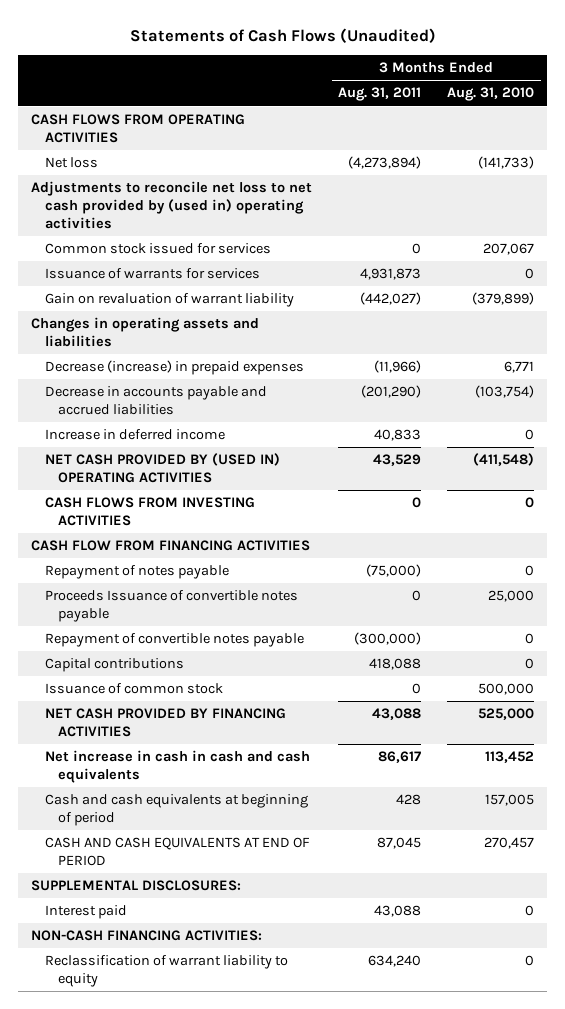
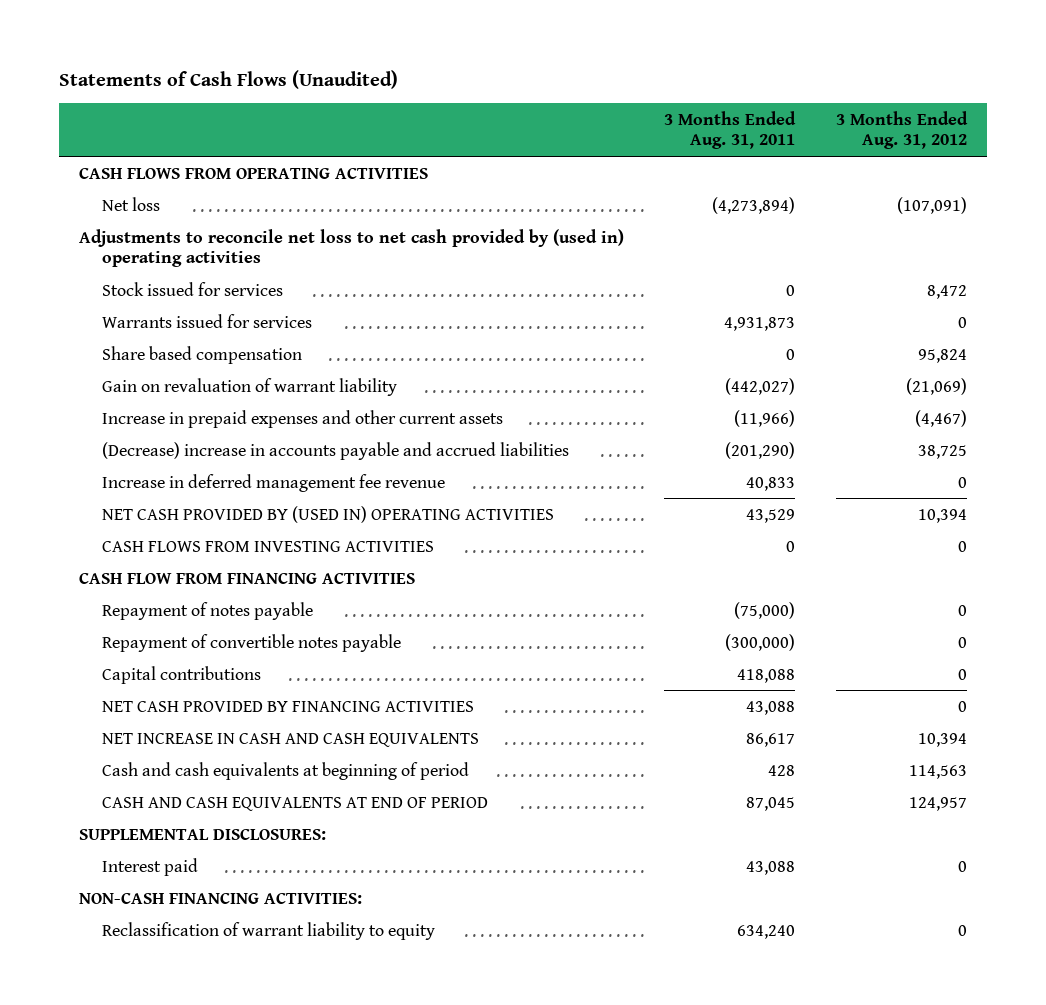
- | 3 Months Ended Aug. 31, 2011 | 3 Months Ended Aug. 31, 2010
+ | 3 Months Ended Aug. 31, 2011 | 3 Months Ended Aug. 31, 2012
- Common stock issued for services | 0 | 207,067
- Issuance of warrants for services | 4,931,873 | 0
+ Stock issued for services | 0 | 8,472
+ Warrants issued for services | 4,931,873 | 0
+ Share based compensation | 0 | 95,824
- Changes in operating assets and liabilities
- Decrease (increase) in prepaid expenses | (11,966) | 6,771
- Decrease in accounts payable and accrued liabilities | (201,290) | (103,754)
- Increase in deferred income | 40,833 | 0
+ Increase in prepaid expenses and other current assets | (11,966) | (4,467)
+ (Decrease) increase in accounts payable and accrued liabilities | (201,290) | 38,725
+ Increase in deferred management fee revenue | 40,833 | 0
- Proceeds Issuance of convertible notes payable | 0 | 25,000
- Issuance of common stock | 0 | 500,000
- Net increase in cash in cash and cash equivalents | 86,617 | 113,452
+ NET INCREASE IN CASH AND CASH EQUIVALENTS | 86,617 | 10,394

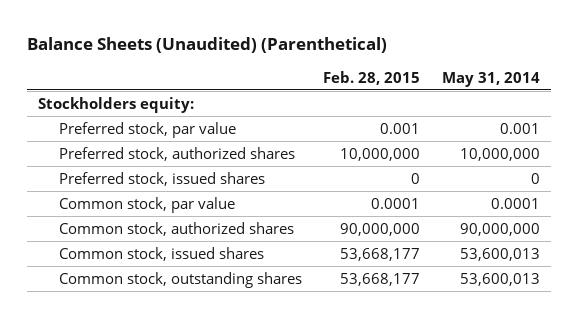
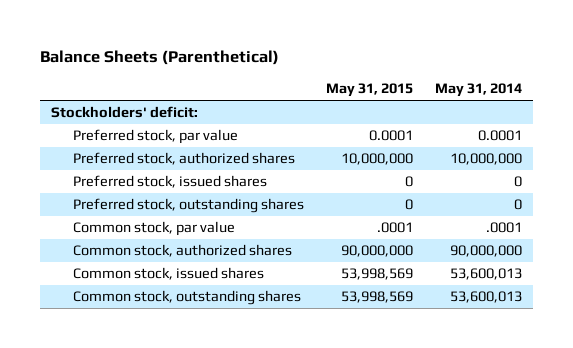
- Balance Sheets (Unaudited) (Parenthetical)
+ Balance Sheets (Parenthetical)
- | Feb. 28, 2015 | May 31, 2014
+ | May 31, 2015 | May 31, 2014
- Stockholders equity:
- Preferred stock, par value | 0.001 | 0.001
+ Stockholders' deficit:
+ Preferred stock, par value | 0.0001 | 0.0001
- Common stock, par value | 0.0001 | 0.0001
+ Preferred stock, outstanding shares | 0 | 0
+ Common stock, par value | .0001 | .0001

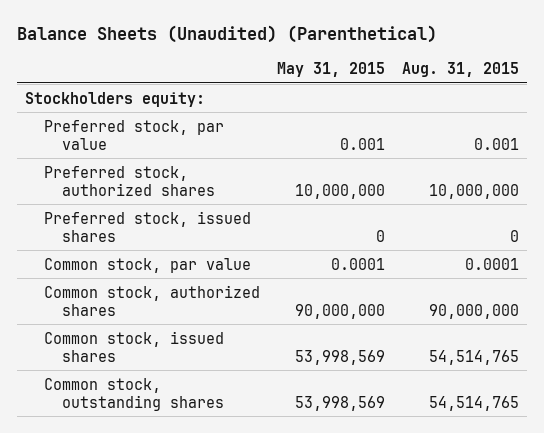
- Balance Sheets (Parenthetical)
+ Balance Sheets (Unaudited) (Parenthetical)
- | May 31, 2015 | May 31, 2014
+ | May 31, 2015 | Aug. 31, 2015
- Stockholders' deficit:
- Preferred stock, par value | 0.0001 | 0.0001
+ Stockholders equity:
+ Preferred stock, par value | 0.001 | 0.001
- Preferred stock, outstanding shares | 0 | 0
- Common stock, par value | .0001 | .0001
+ Common stock, par value | 0.0001 | 0.0001

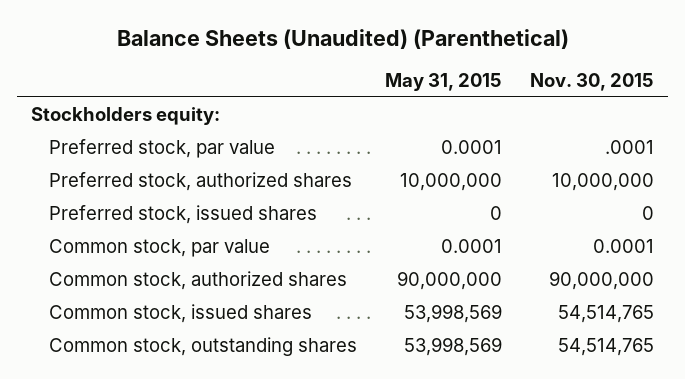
- | May 31, 2015 | Aug. 31, 2015
+ | May 31, 2015 | Nov. 30, 2015
- Preferred stock, par value | 0.001 | 0.001
+ Preferred stock, par value | 0.0001 | .0001

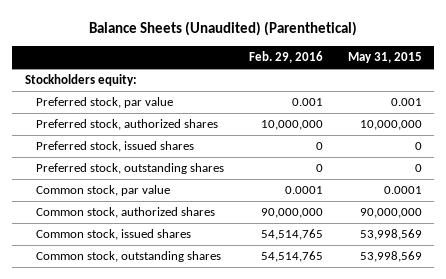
- | May 31, 2015 | Nov. 30, 2015
+ | Feb. 29, 2016 | May 31, 2015
- Preferred stock, par value | 0.0001 | .0001
+ Preferred stock, par value | 0.001 | 0.001
+ Preferred stock, outstanding shares | 0 | 0

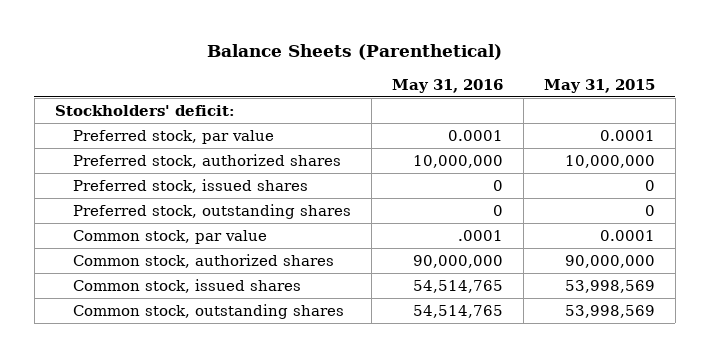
- Balance Sheets (Unaudited) (Parenthetical)
+ Balance Sheets (Parenthetical)
- | Feb. 29, 2016 | May 31, 2015
+ | May 31, 2016 | May 31, 2015
- Stockholders equity:
- Preferred stock, par value | 0.001 | 0.001
+ Stockholders' deficit:
+ Preferred stock, par value | 0.0001 | 0.0001

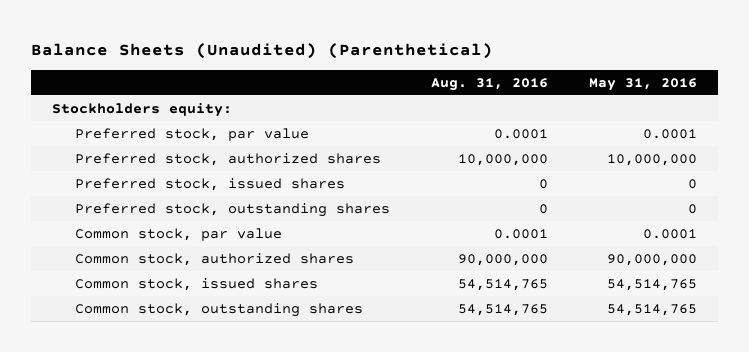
- Balance Sheets (Parenthetical)
+ Balance Sheets (Unaudited) (Parenthetical)
- | May 31, 2016 | May 31, 2015
+ | Aug. 31, 2016 | May 31, 2016
- Stockholders' deficit:
+ Stockholders equity:
- Common stock, par value | .0001 | 0.0001
+ Common stock, par value | 0.0001 | 0.0001

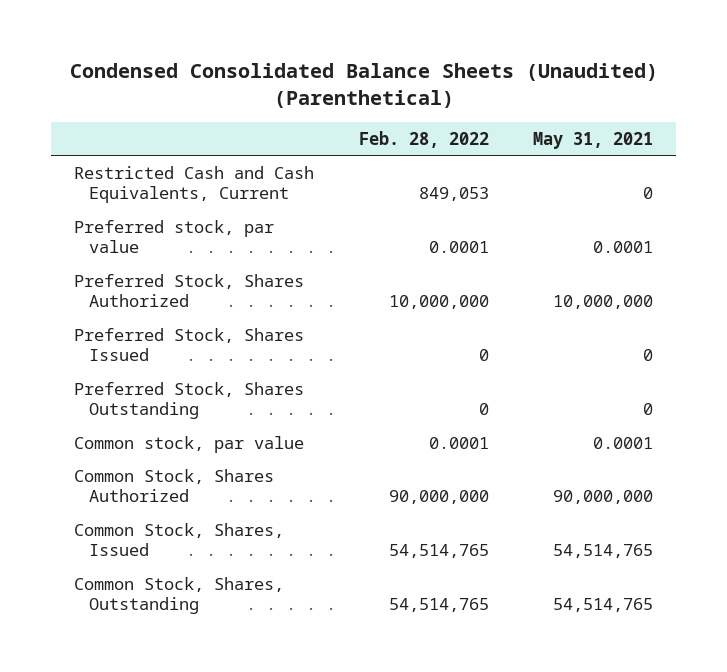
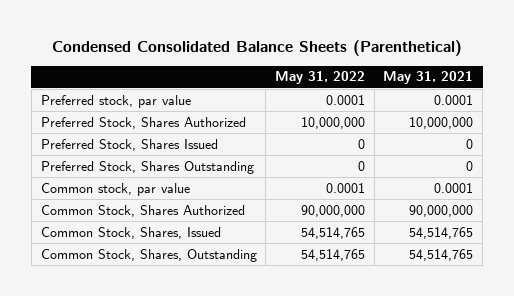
- Condensed Consolidated Balance Sheets (Unaudited) (Parenthetical)
+ Condensed Consolidated Balance Sheets (Parenthetical)
- | Feb. 28, 2022 | May 31, 2021
+ | May 31, 2022 | May 31, 2021
- Restricted Cash and Cash Equivalents, Current | 849,053 | 0

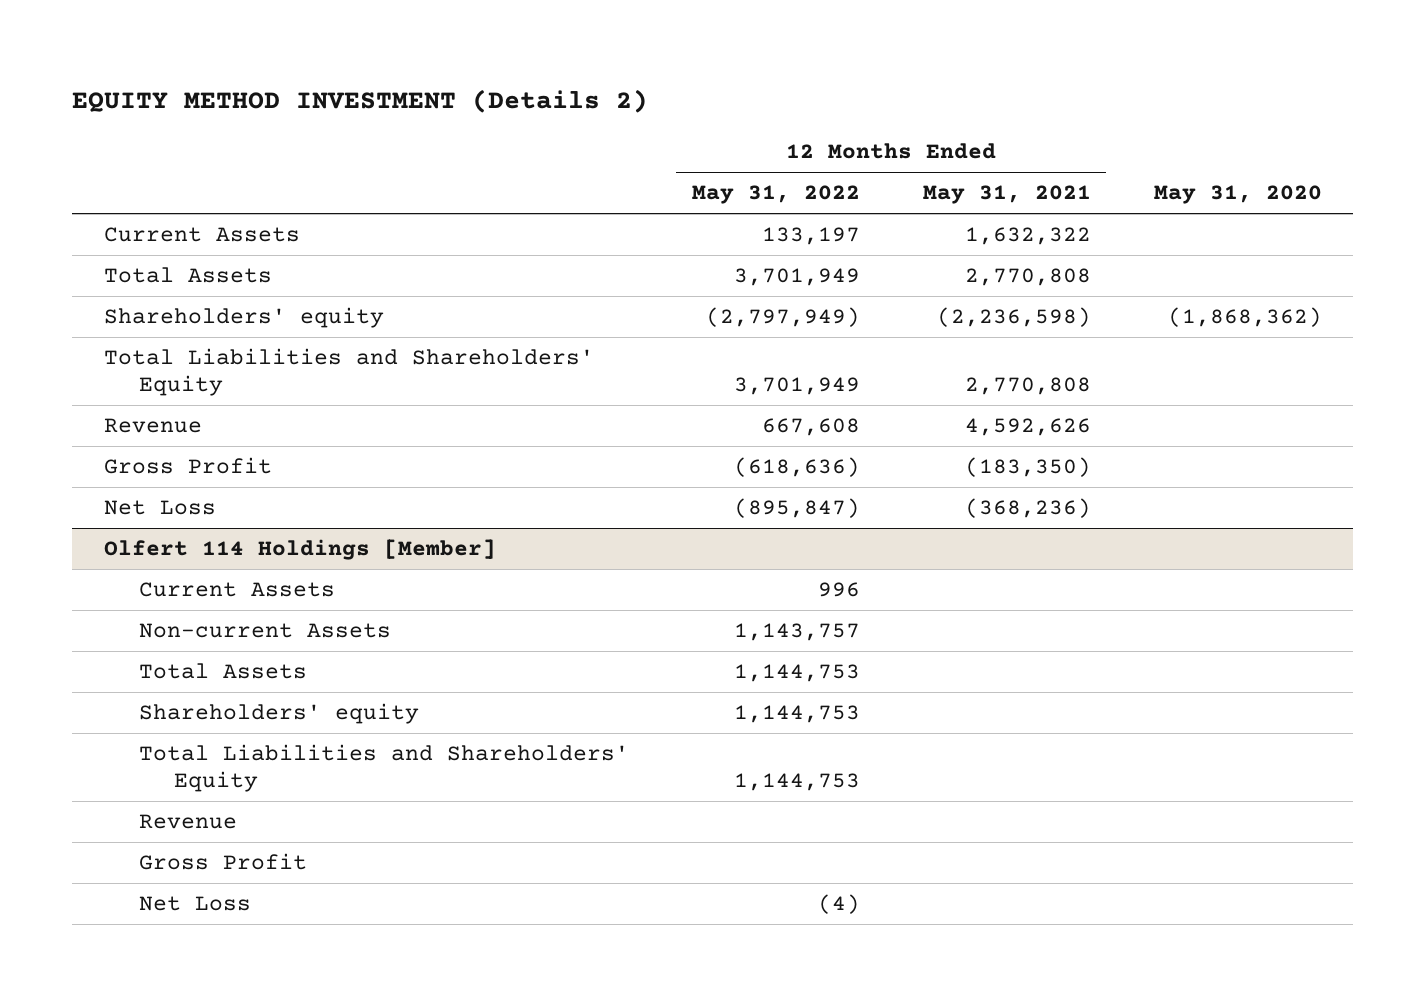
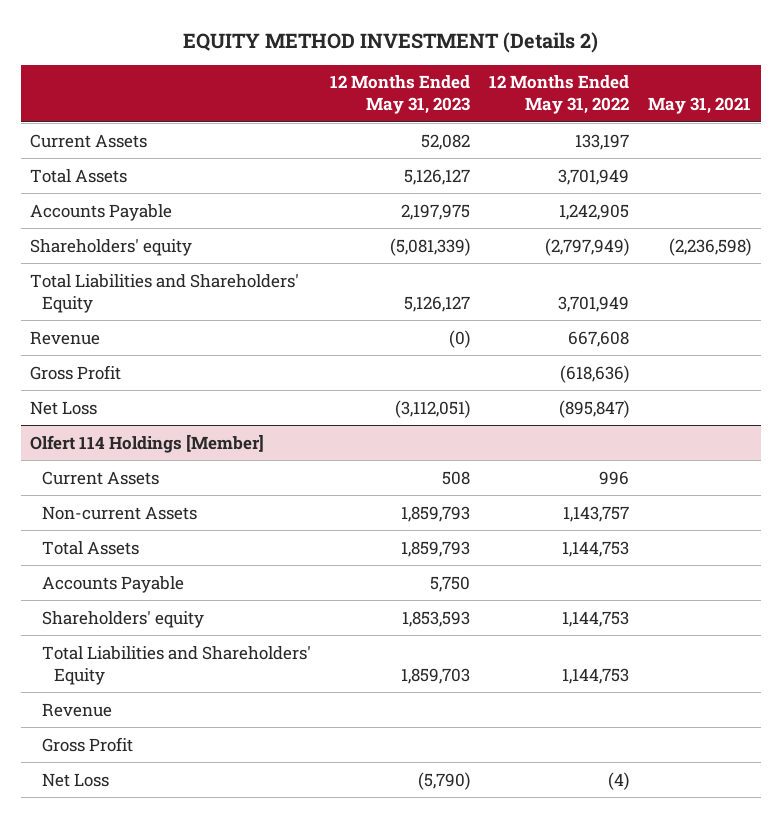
- | 12 Months Ended May 31, 2022 | 12 Months Ended May 31, 2021 | May 31, 2020
+ | 12 Months Ended May 31, 2023 | 12 Months Ended May 31, 2022 | May 31, 2021
+ Accounts Payable | 2,197,975 | 1,242,905 |
@ Olfert 114 Holdings [Member]
+ Accounts Payable | 5,750 | |

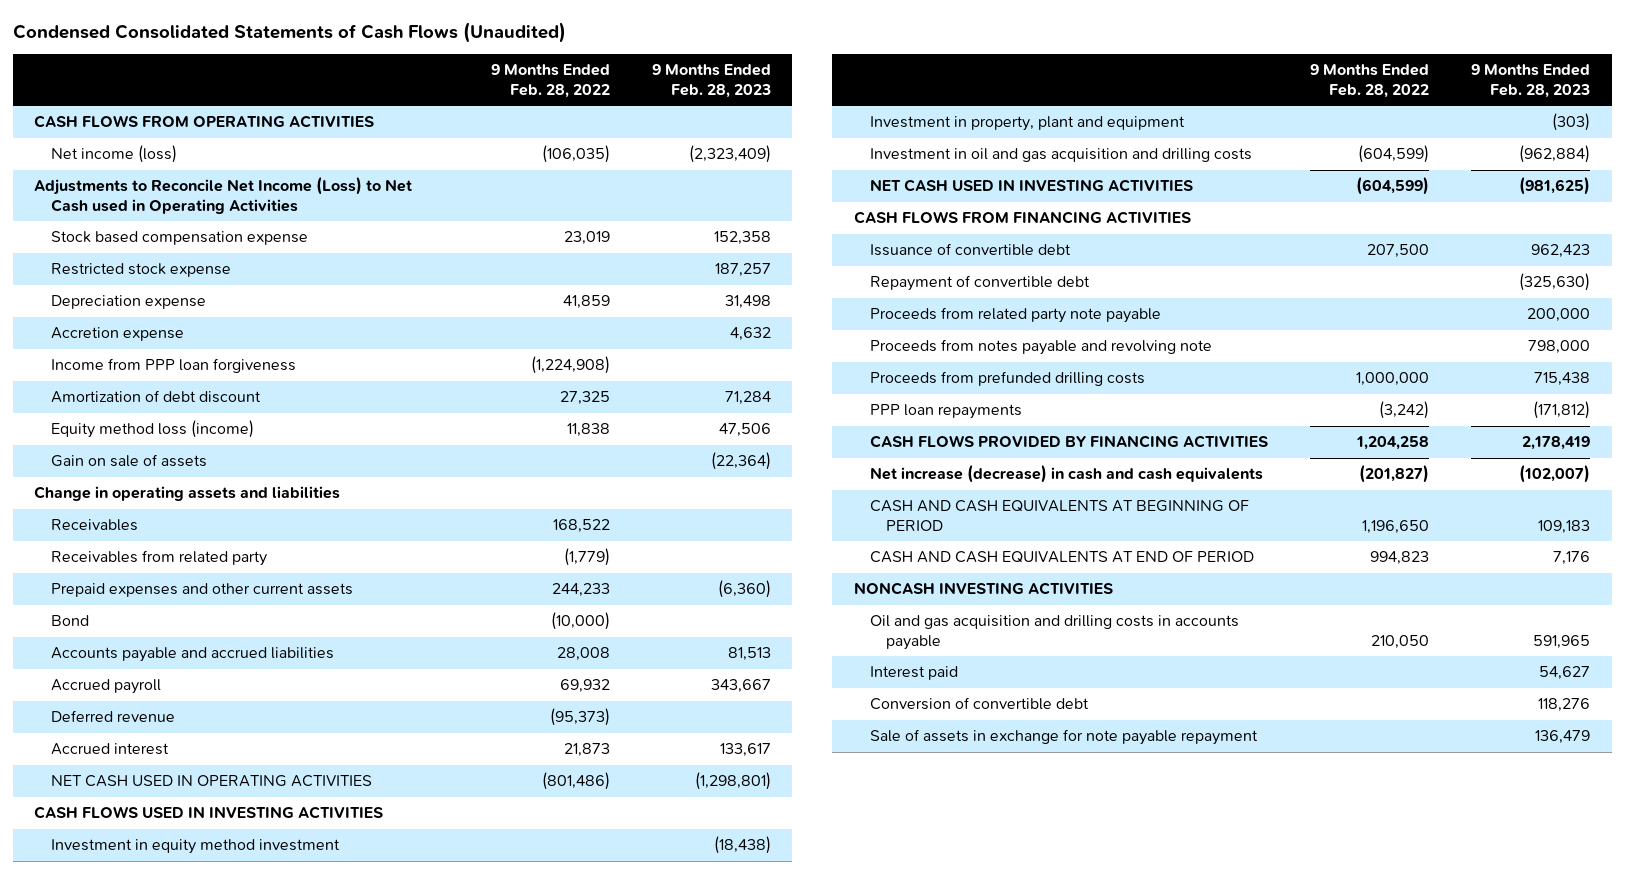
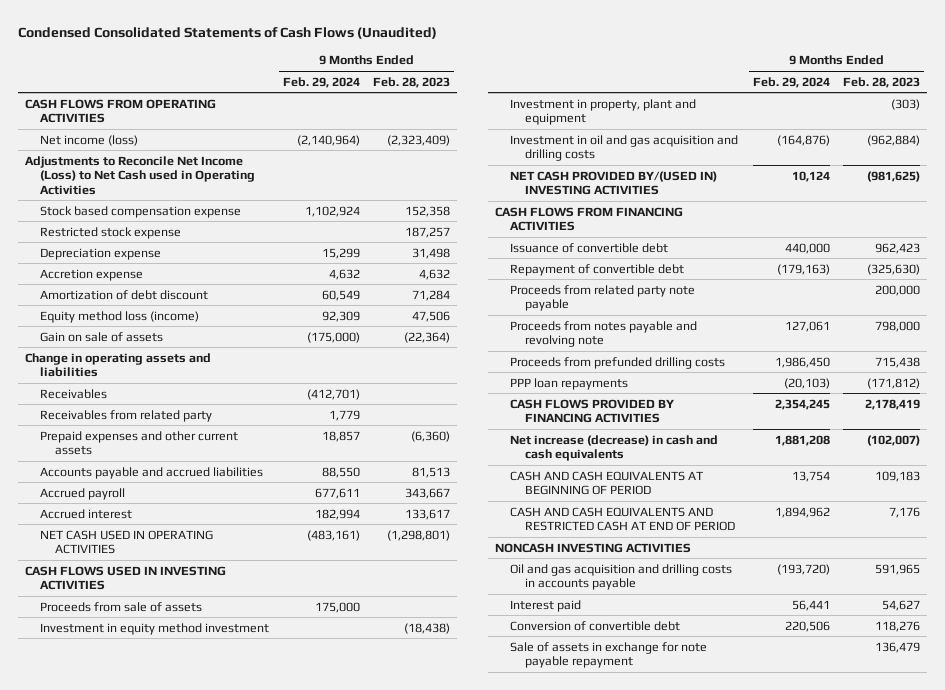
- | 9 Months Ended Feb. 28, 2022 | 9 Months Ended Feb. 28, 2023
+ | 9 Months Ended Feb. 29, 2024 | 9 Months Ended Feb. 28, 2023
- Income from PPP loan forgiveness | (1,224,908) |
- Bond | (10,000) |
- Deferred revenue | (95,373) |
+ Proceeds from sale of assets | 175,000 |
- NET CASH USED IN INVESTING ACTIVITIES | (604,599) | (981,625)
+ NET CASH PROVIDED BY/(USED IN) INVESTING ACTIVITIES | 10,124 | (981,625)
- CASH AND CASH EQUIVALENTS AT END OF PERIOD | 994,823 | 7,176
+ CASH AND CASH EQUIVALENTS AND RESTRICTED CASH AT END OF PERIOD | 1,894,962 | 7,176

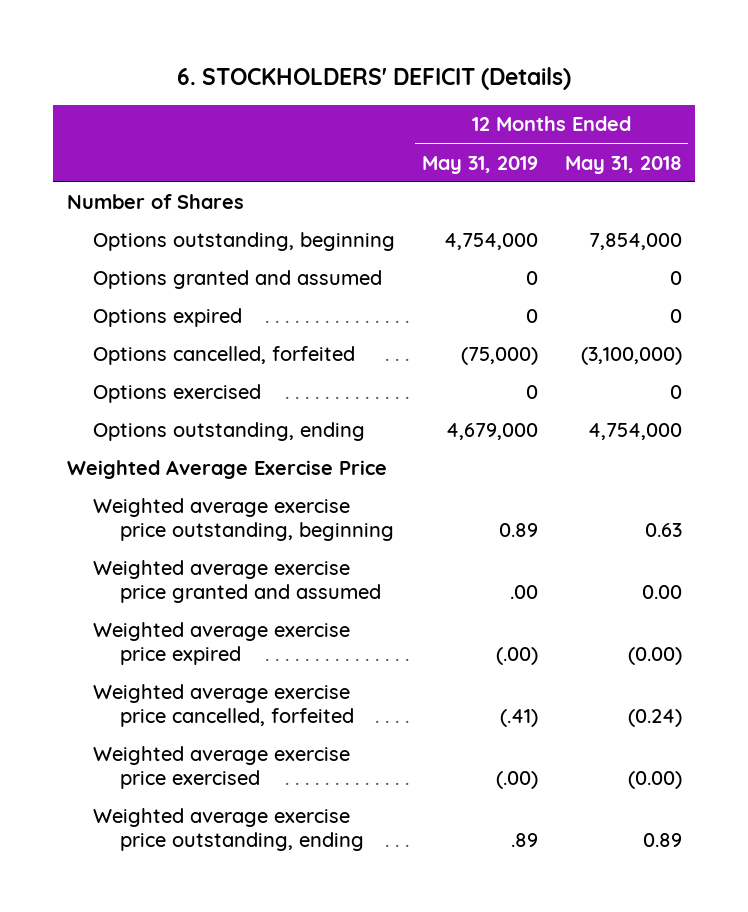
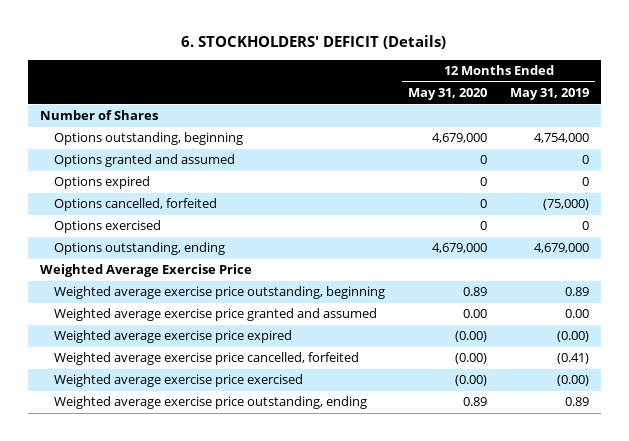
- | 12 Months Ended May 31, 2019 | 12 Months Ended May 31, 2018
+ | 12 Months Ended May 31, 2020 | 12 Months Ended May 31, 2019
- Weighted average exercise price granted and assumed | .00 | 0.00
- Weighted average exercise price expired | (.00) | (0.00)
- Weighted average exercise price cancelled, forfeited | (.41) | (0.24)
- Weighted average exercise price exercised | (.00) | (0.00)
- Weighted average exercise price outstanding, ending | .89 | 0.89
+ Weighted average exercise price granted and assumed | 0.00 | 0.00
+ Weighted average exercise price expired | (0.00) | (0.00)
+ Weighted average exercise price cancelled, forfeited | (0.00) | (0.41)
+ Weighted average exercise price exercised | (0.00) | (0.00)
+ Weighted average exercise price outstanding, ending | 0.89 | 0.89

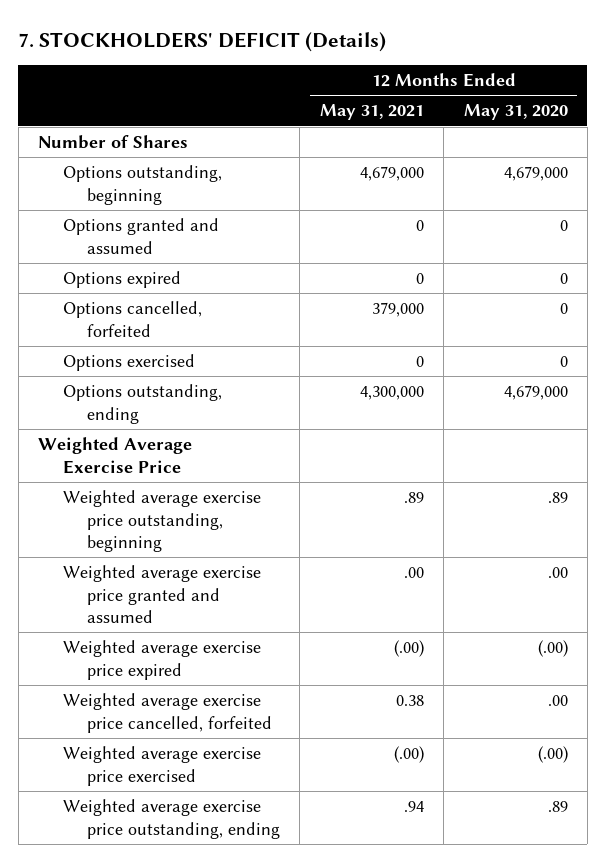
- 6. STOCKHOLDERS' DEFICIT (Details)
+ 7. STOCKHOLDERS' DEFICIT (Details)
- | 12 Months Ended May 31, 2020 | 12 Months Ended May 31, 2019
+ | 12 Months Ended May 31, 2021 | 12 Months Ended May 31, 2020
- Weighted average exercise price outstanding, beginning | 0.89 | 0.89
- Weighted average exercise price granted and assumed | 0.00 | 0.00
- Weighted average exercise price expired | (0.00) | (0.00)
- Weighted average exercise price cancelled, forfeited | (0.00) | (0.41)
- Weighted average exercise price exercised | (0.00) | (0.00)
- Weighted average exercise price outstanding, ending | 0.89 | 0.89
+ Weighted average exercise price outstanding, beginning | .89 | .89
+ Weighted average exercise price granted and assumed | .00 | .00
+ Weighted average exercise price expired | (.00) | (.00)
+ Weighted average exercise price cancelled, forfeited | 0.38 | .00
+ Weighted average exercise price exercised | (.00) | (.00)
+ Weighted average exercise price outstanding, ending | .94 | .89

